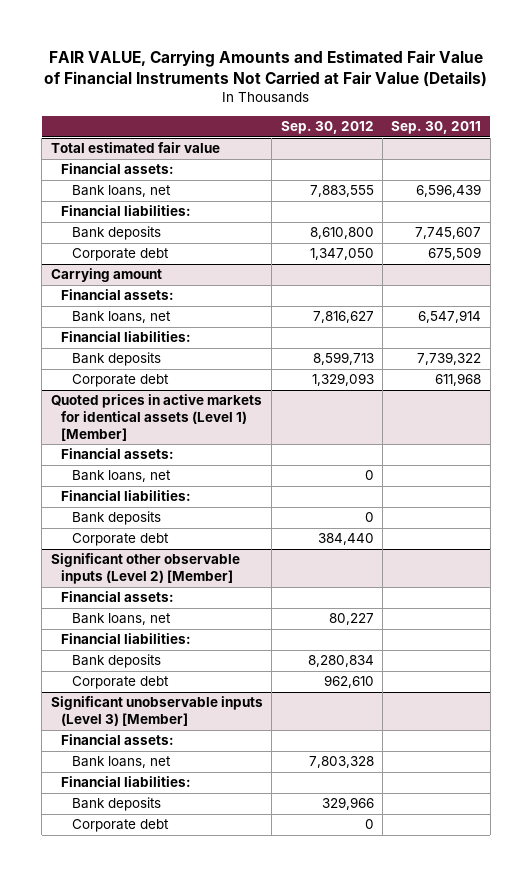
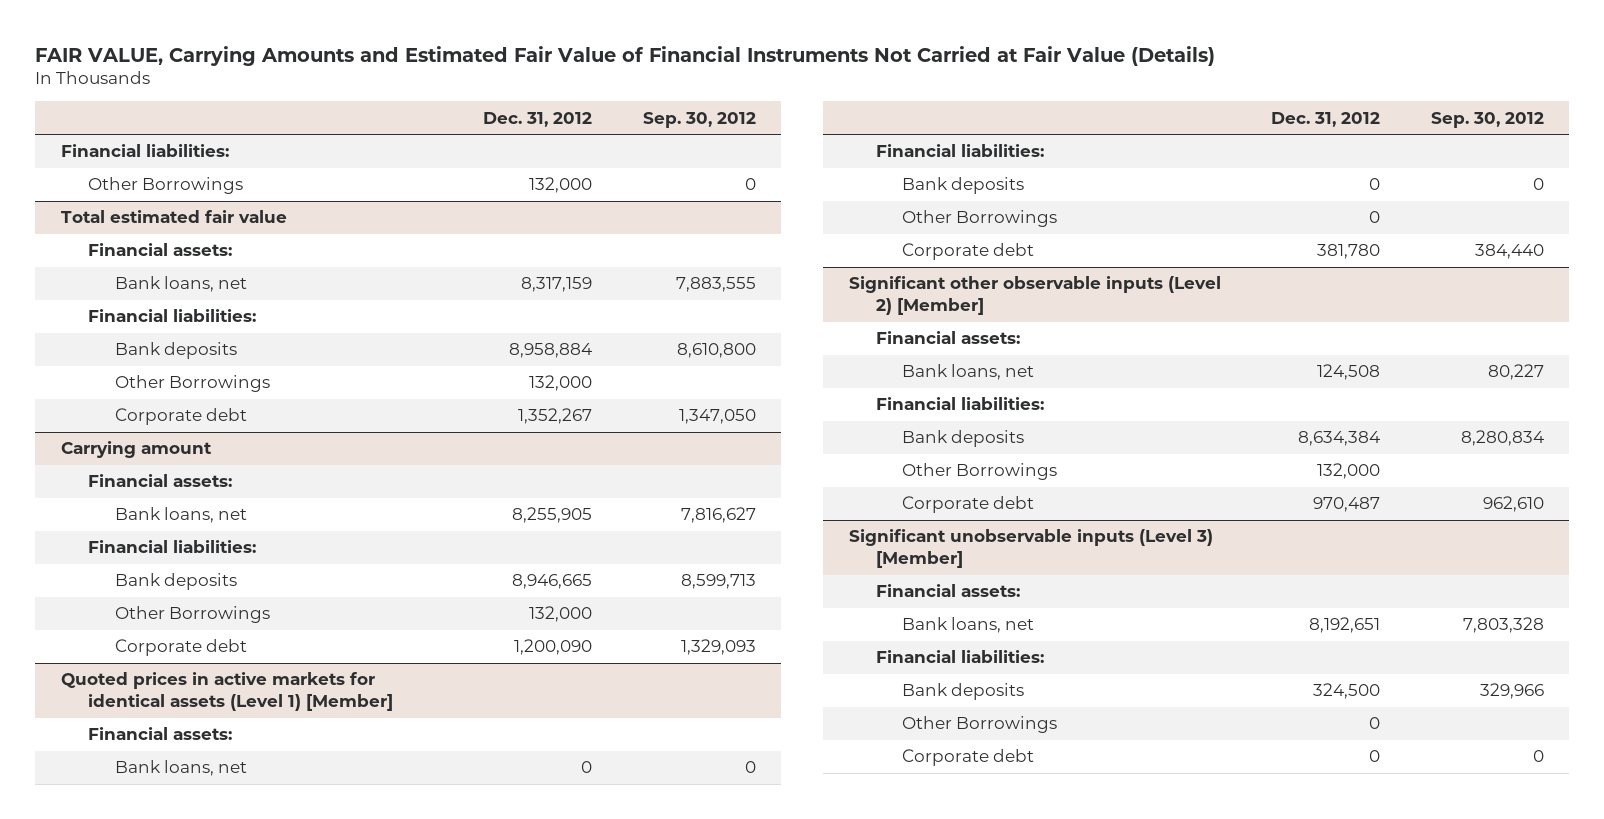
- | Sep. 30, 2012 | Sep. 30, 2011
+ | Dec. 31, 2012 | Sep. 30, 2012
+ Financial liabilities:
+ Other Borrowings | 132,000 | 0
@ Total estimated fair value
+ Other Borrowings | 132,000 |
@ Carrying amount
+ Other Borrowings | 132,000 |
@ Quoted prices in active markets for identical assets (Level 1) [Member]
+ Other Borrowings | 0 |
@ Significant other observable inputs (Level 2) [Member]
+ Other Borrowings | 132,000 |
@ Significant unobservable inputs (Level 3) [Member]
+ Other Borrowings | 0 |

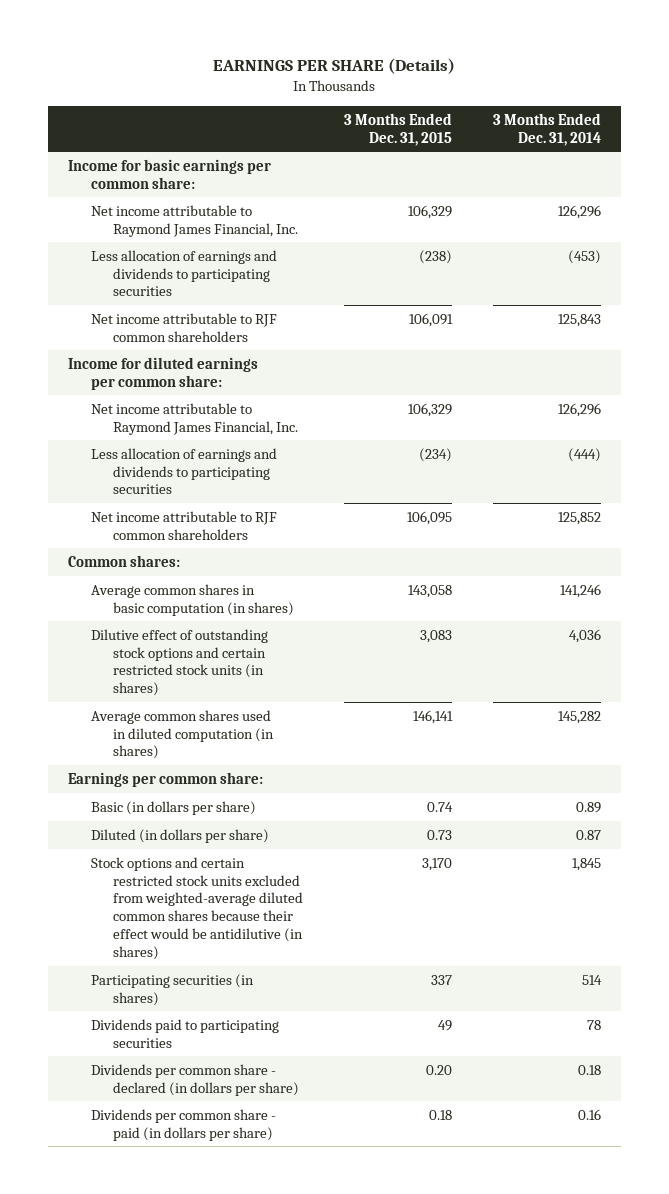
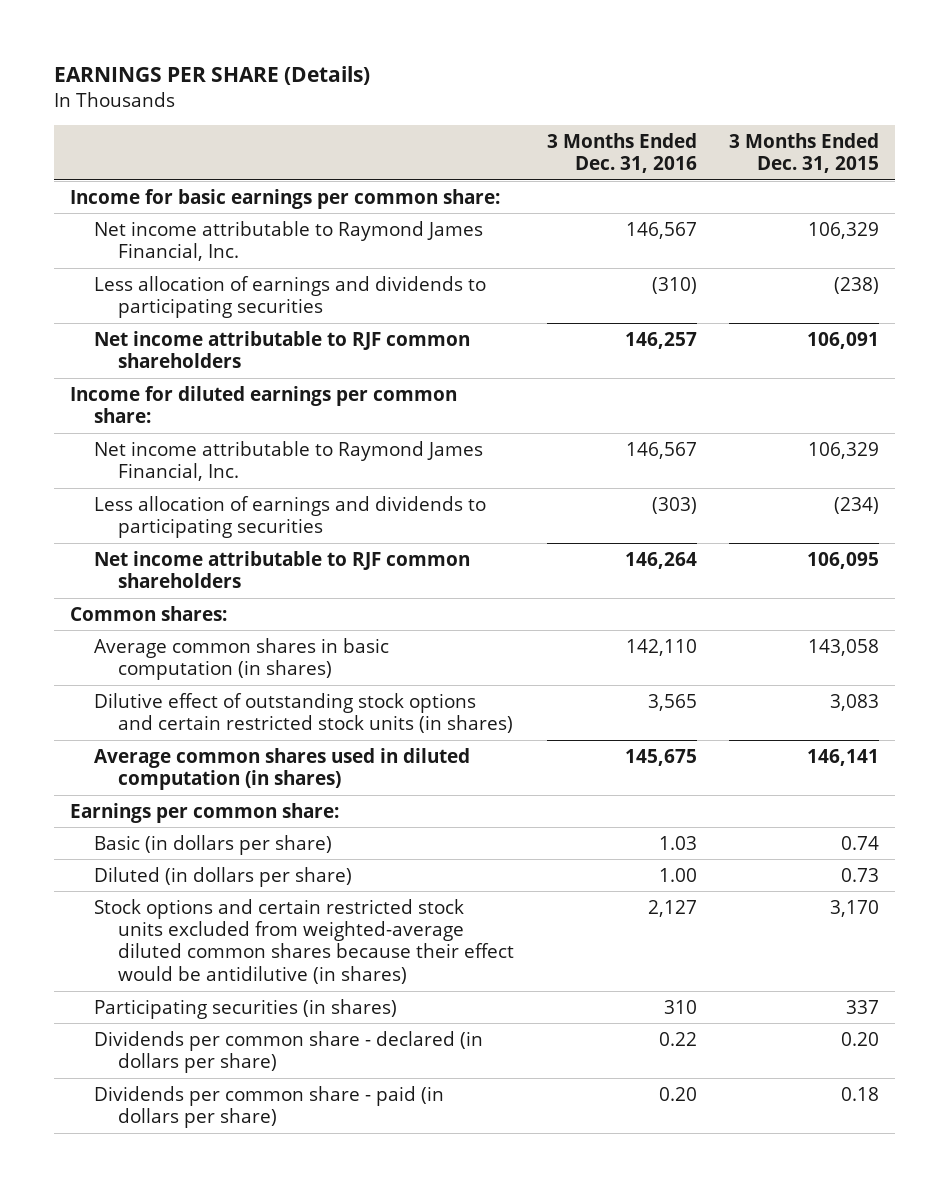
- | 3 Months Ended Dec. 31, 2015 | 3 Months Ended Dec. 31, 2014
+ | 3 Months Ended Dec. 31, 2016 | 3 Months Ended Dec. 31, 2015
- Dividends paid to participating securities | 49 | 78

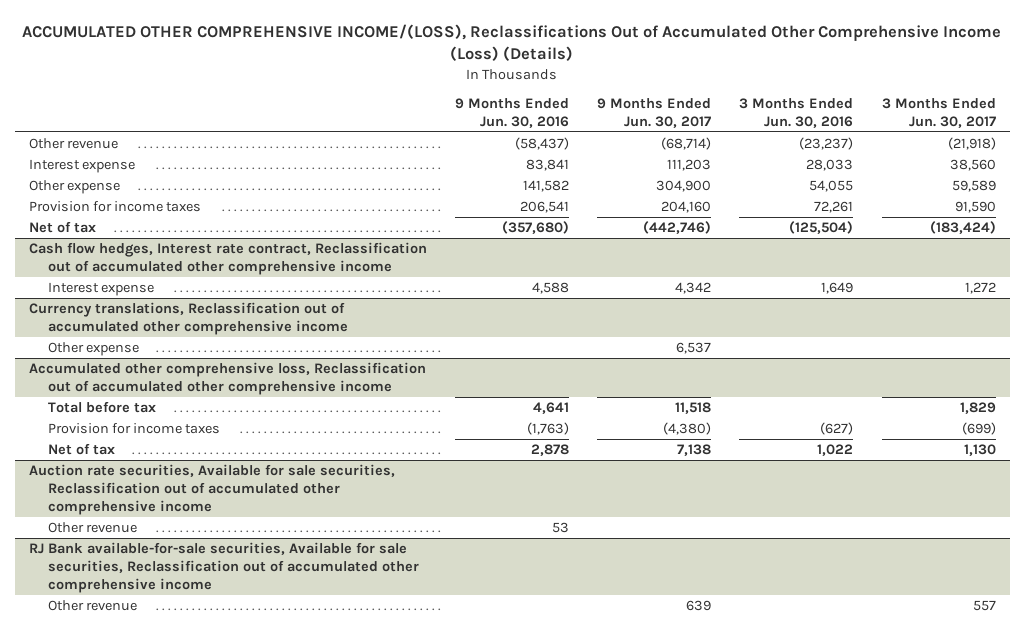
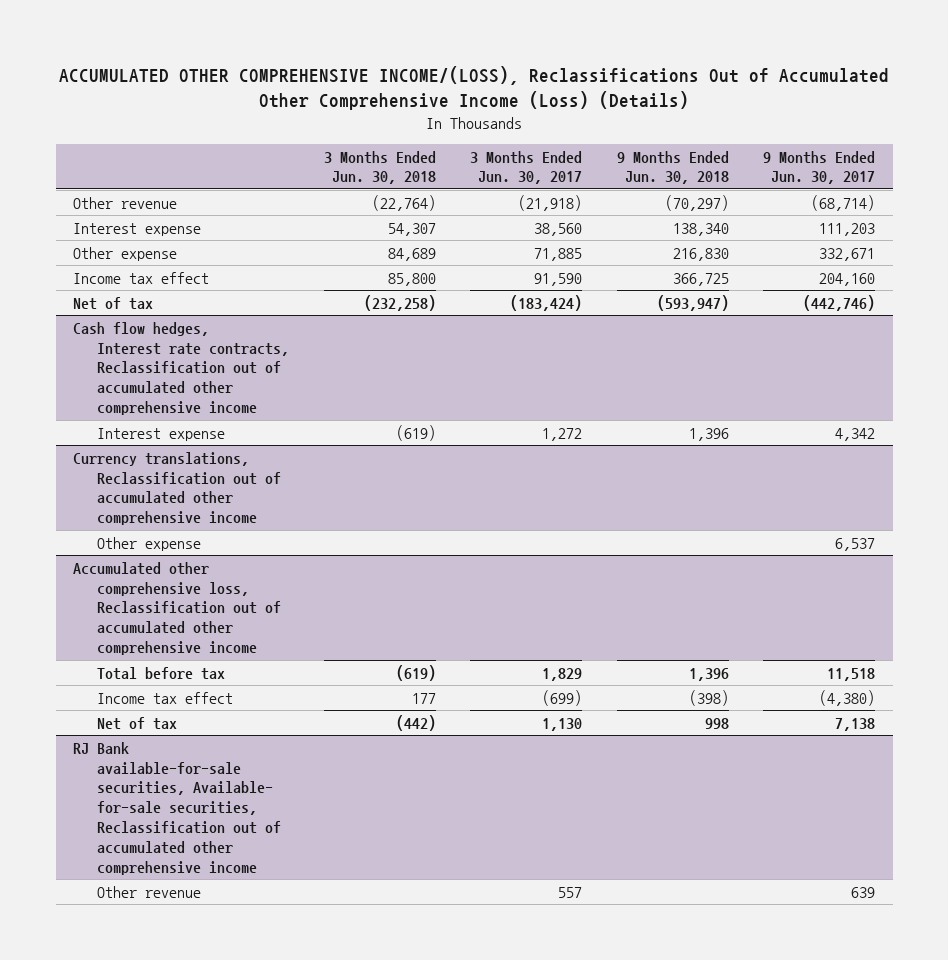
- | 9 Months Ended Jun. 30, 2016 | 9 Months Ended Jun. 30, 2017 | 3 Months Ended Jun. 30, 2016 | 3 Months Ended Jun. 30, 2017
+ | 3 Months Ended Jun. 30, 2018 | 3 Months Ended Jun. 30, 2017 | 9 Months Ended Jun. 30, 2018 | 9 Months Ended Jun. 30, 2017
- Other expense | 141,582 | 304,900 | 54,055 | 59,589
- Provision for income taxes | 206,541 | 204,160 | 72,261 | 91,590
+ Other expense | 84,689 | 71,885 | 216,830 | 332,671
+ Income tax effect | 85,800 | 91,590 | 366,725 | 204,160
- Cash flow hedges, Interest rate contract, Reclassification out of accumulated other comprehensive income
+ Cash flow hedges, Interest rate contracts, Reclassification out of accumulated other comprehensive income
@ Accumulated other comprehensive loss, Reclassification out of accumulated other comprehensive income
- Provision for income taxes | (1,763) | (4,380) | (627) | (699)
+ Income tax effect | 177 | (699) | (398) | (4,380)
- Auction rate securities, Available for sale securities, Reclassification out of accumulated other comprehensive income
- Other revenue | 53 | | |
- RJ Bank available-for-sale securities, Available for sale securities, Reclassification out of accumulated other comprehensive income
+ RJ Bank available-for-sale securities, Available- for-sale securities, Reclassification out of accumulated other comprehensive income

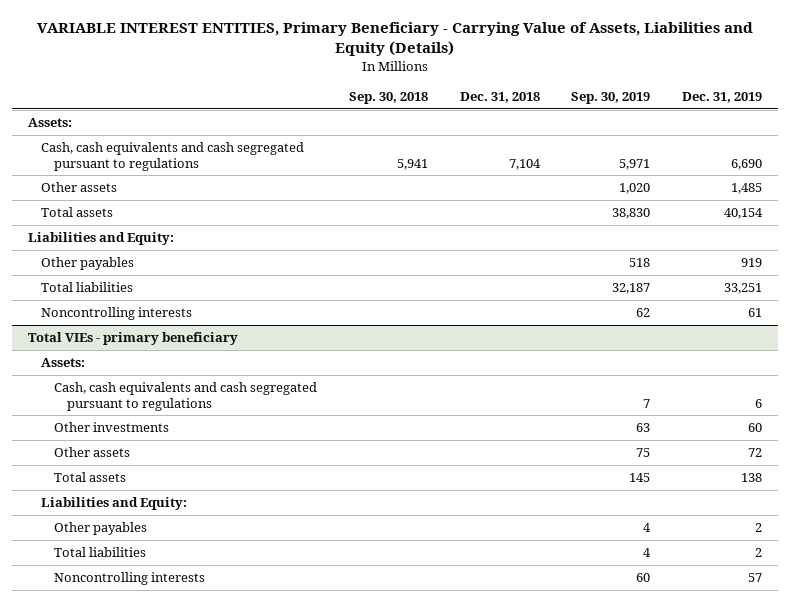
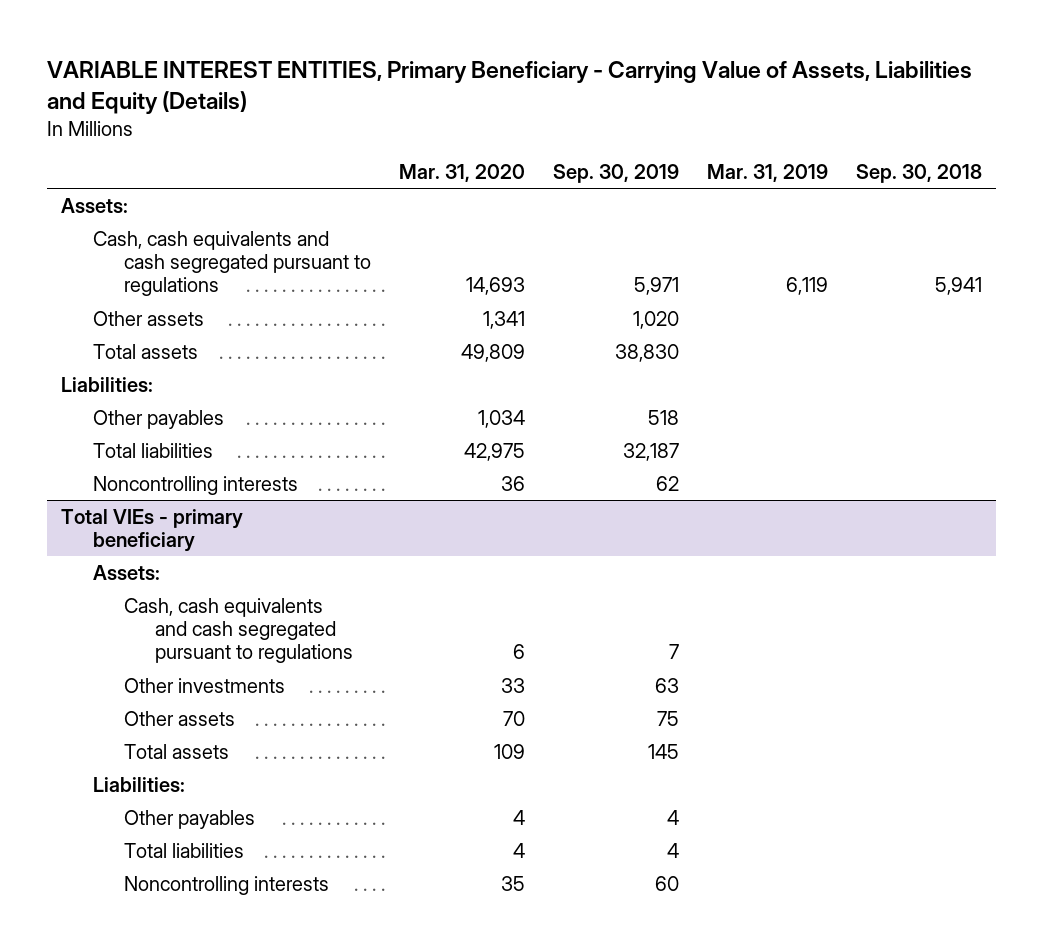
- | Sep. 30, 2018 | Dec. 31, 2018 | Sep. 30, 2019 | Dec. 31, 2019
+ | Mar. 31, 2020 | Sep. 30, 2019 | Mar. 31, 2019 | Sep. 30, 2018
- Liabilities and Equity:
+ Liabilities:
@ Total VIEs - primary beneficiary
- Liabilities and Equity:
+ Liabilities:

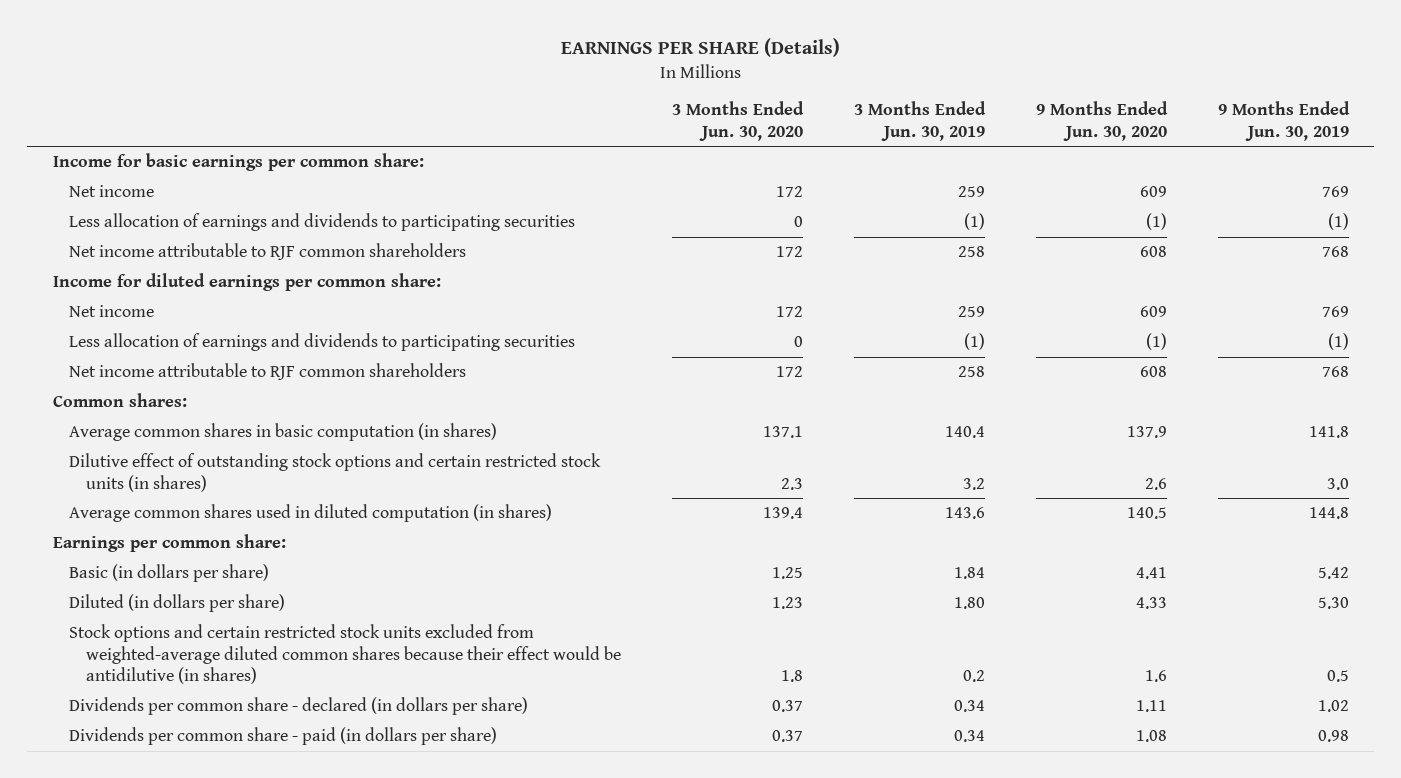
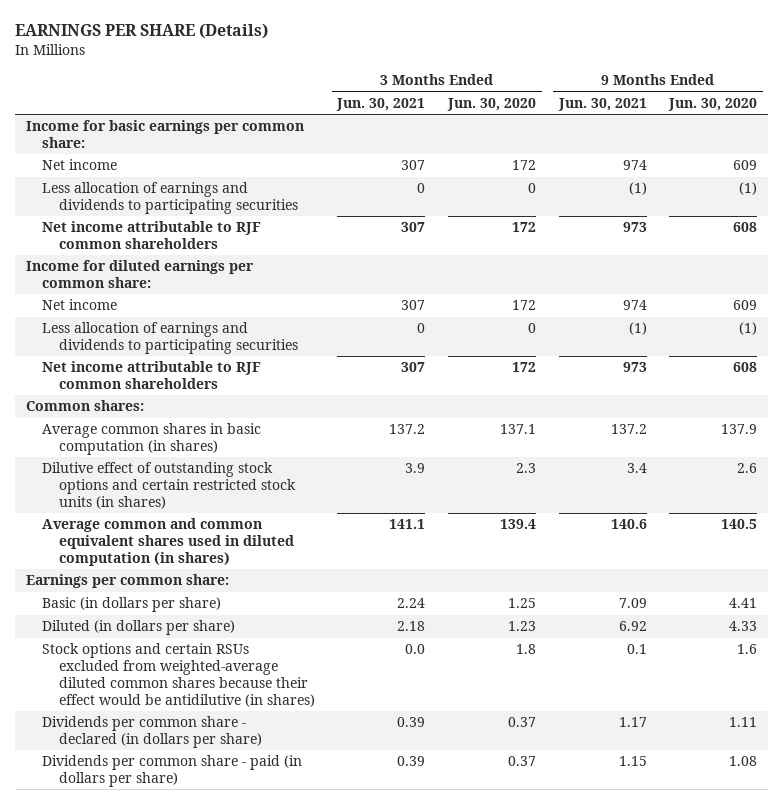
- | 3 Months Ended Jun. 30, 2020 | 3 Months Ended Jun. 30, 2019 | 9 Months Ended Jun. 30, 2020 | 9 Months Ended Jun. 30, 2019
+ | 3 Months Ended Jun. 30, 2021 | 3 Months Ended Jun. 30, 2020 | 9 Months Ended Jun. 30, 2021 | 9 Months Ended Jun. 30, 2020
- Average common shares used in diluted computation (in shares) | 139.4 | 143.6 | 140.5 | 144.8
+ Average common and common equivalent shares used in diluted computation (in shares) | 141.1 | 139.4 | 140.6 | 140.5
- Stock options and certain restricted stock units excluded from weighted-average diluted common shares because their effect would be antidilutive (in shares) | 1.8 | 0.2 | 1.6 | 0.5
+ Stock options and certain RSUs excluded from weighted-average diluted common shares because their effect would be antidilutive (in shares) | 0.0 | 1.8 | 0.1 | 1.6

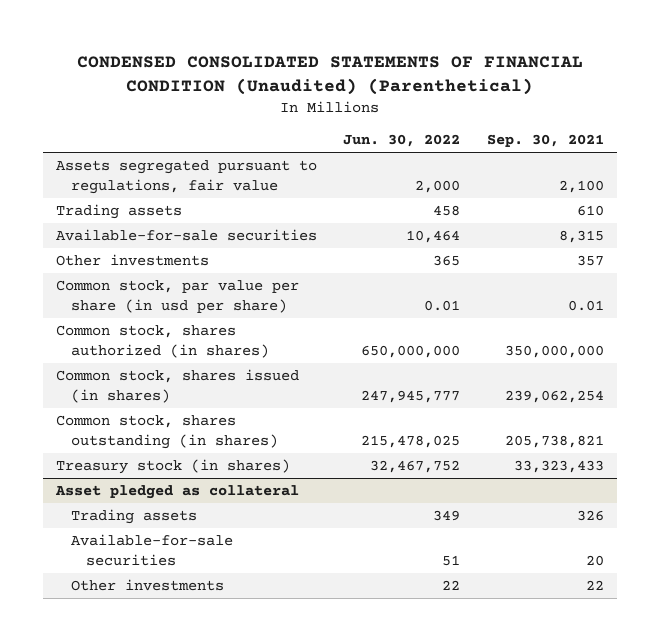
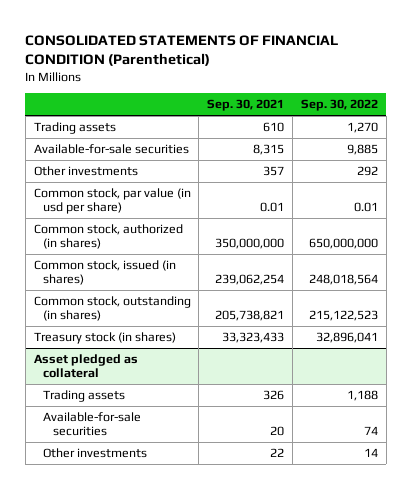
- CONDENSED CONSOLIDATED STATEMENTS OF FINANCIAL CONDITION (Unaudited) (Parenthetical)
+ CONSOLIDATED STATEMENTS OF FINANCIAL CONDITION (Parenthetical)
- | Jun. 30, 2022 | Sep. 30, 2021
+ | Sep. 30, 2021 | Sep. 30, 2022
- Assets segregated pursuant to regulations, fair value | 2,000 | 2,100
- Common stock, par value per share (in usd per share) | 0.01 | 0.01
- Common stock, shares authorized (in shares) | 650,000,000 | 350,000,000
- Common stock, shares issued (in shares) | 247,945,777 | 239,062,254
- Common stock, shares outstanding (in shares) | 215,478,025 | 205,738,821
+ Common stock, par value (in usd per share) | 0.01 | 0.01
+ Common stock, authorized (in shares) | 350,000,000 | 650,000,000
+ Common stock, issued (in shares) | 239,062,254 | 248,018,564
+ Common stock, outstanding (in shares) | 205,738,821 | 215,122,523

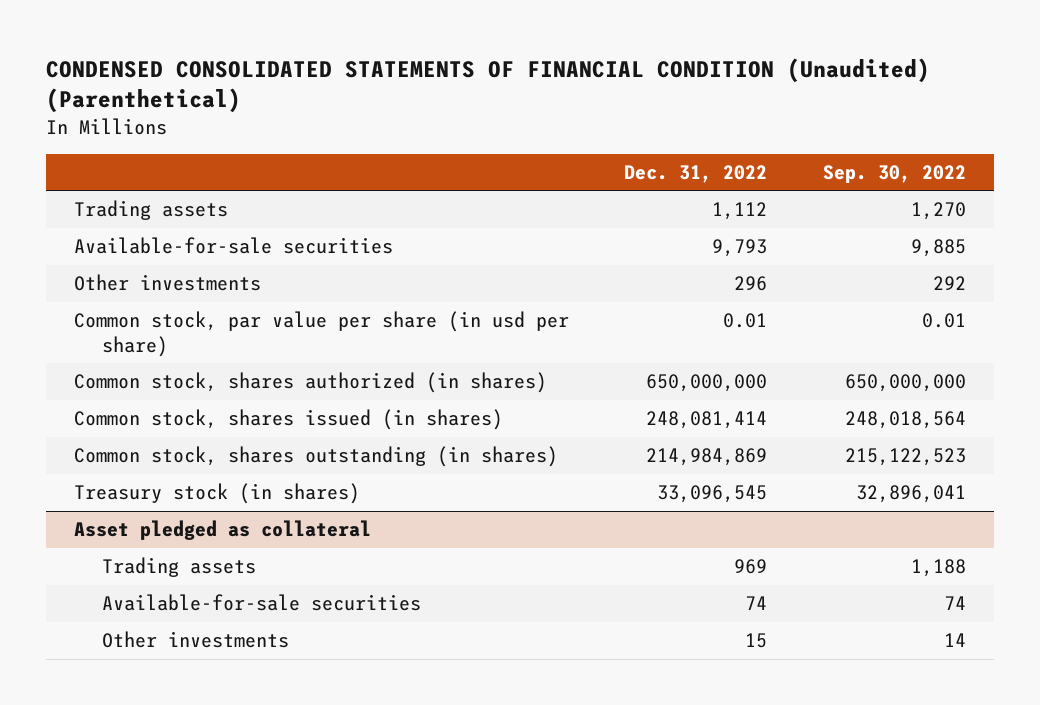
- CONSOLIDATED STATEMENTS OF FINANCIAL CONDITION (Parenthetical)
+ CONDENSED CONSOLIDATED STATEMENTS OF FINANCIAL CONDITION (Unaudited) (Parenthetical)
- | Sep. 30, 2021 | Sep. 30, 2022
+ | Dec. 31, 2022 | Sep. 30, 2022
- Common stock, par value (in usd per share) | 0.01 | 0.01
- Common stock, authorized (in shares) | 350,000,000 | 650,000,000
- Common stock, issued (in shares) | 239,062,254 | 248,018,564
- Common stock, outstanding (in shares) | 205,738,821 | 215,122,523
+ Common stock, par value per share (in usd per share) | 0.01 | 0.01
+ Common stock, shares authorized (in shares) | 650,000,000 | 650,000,000
+ Common stock, shares issued (in shares) | 248,081,414 | 248,018,564
+ Common stock, shares outstanding (in shares) | 214,984,869 | 215,122,523

